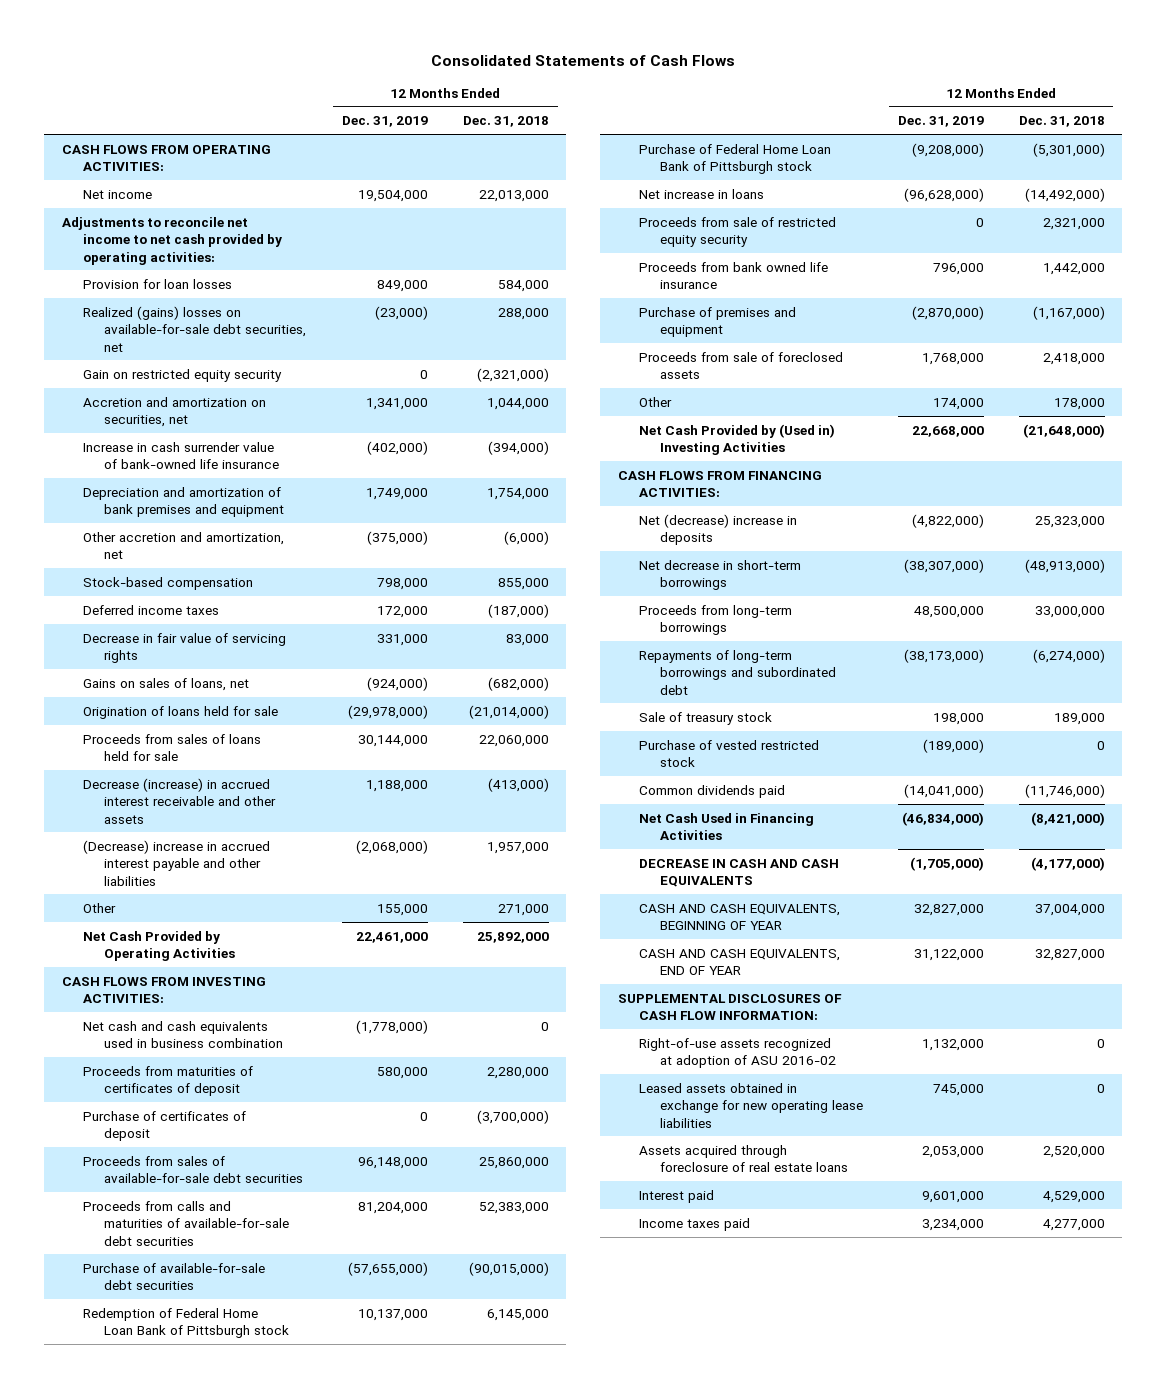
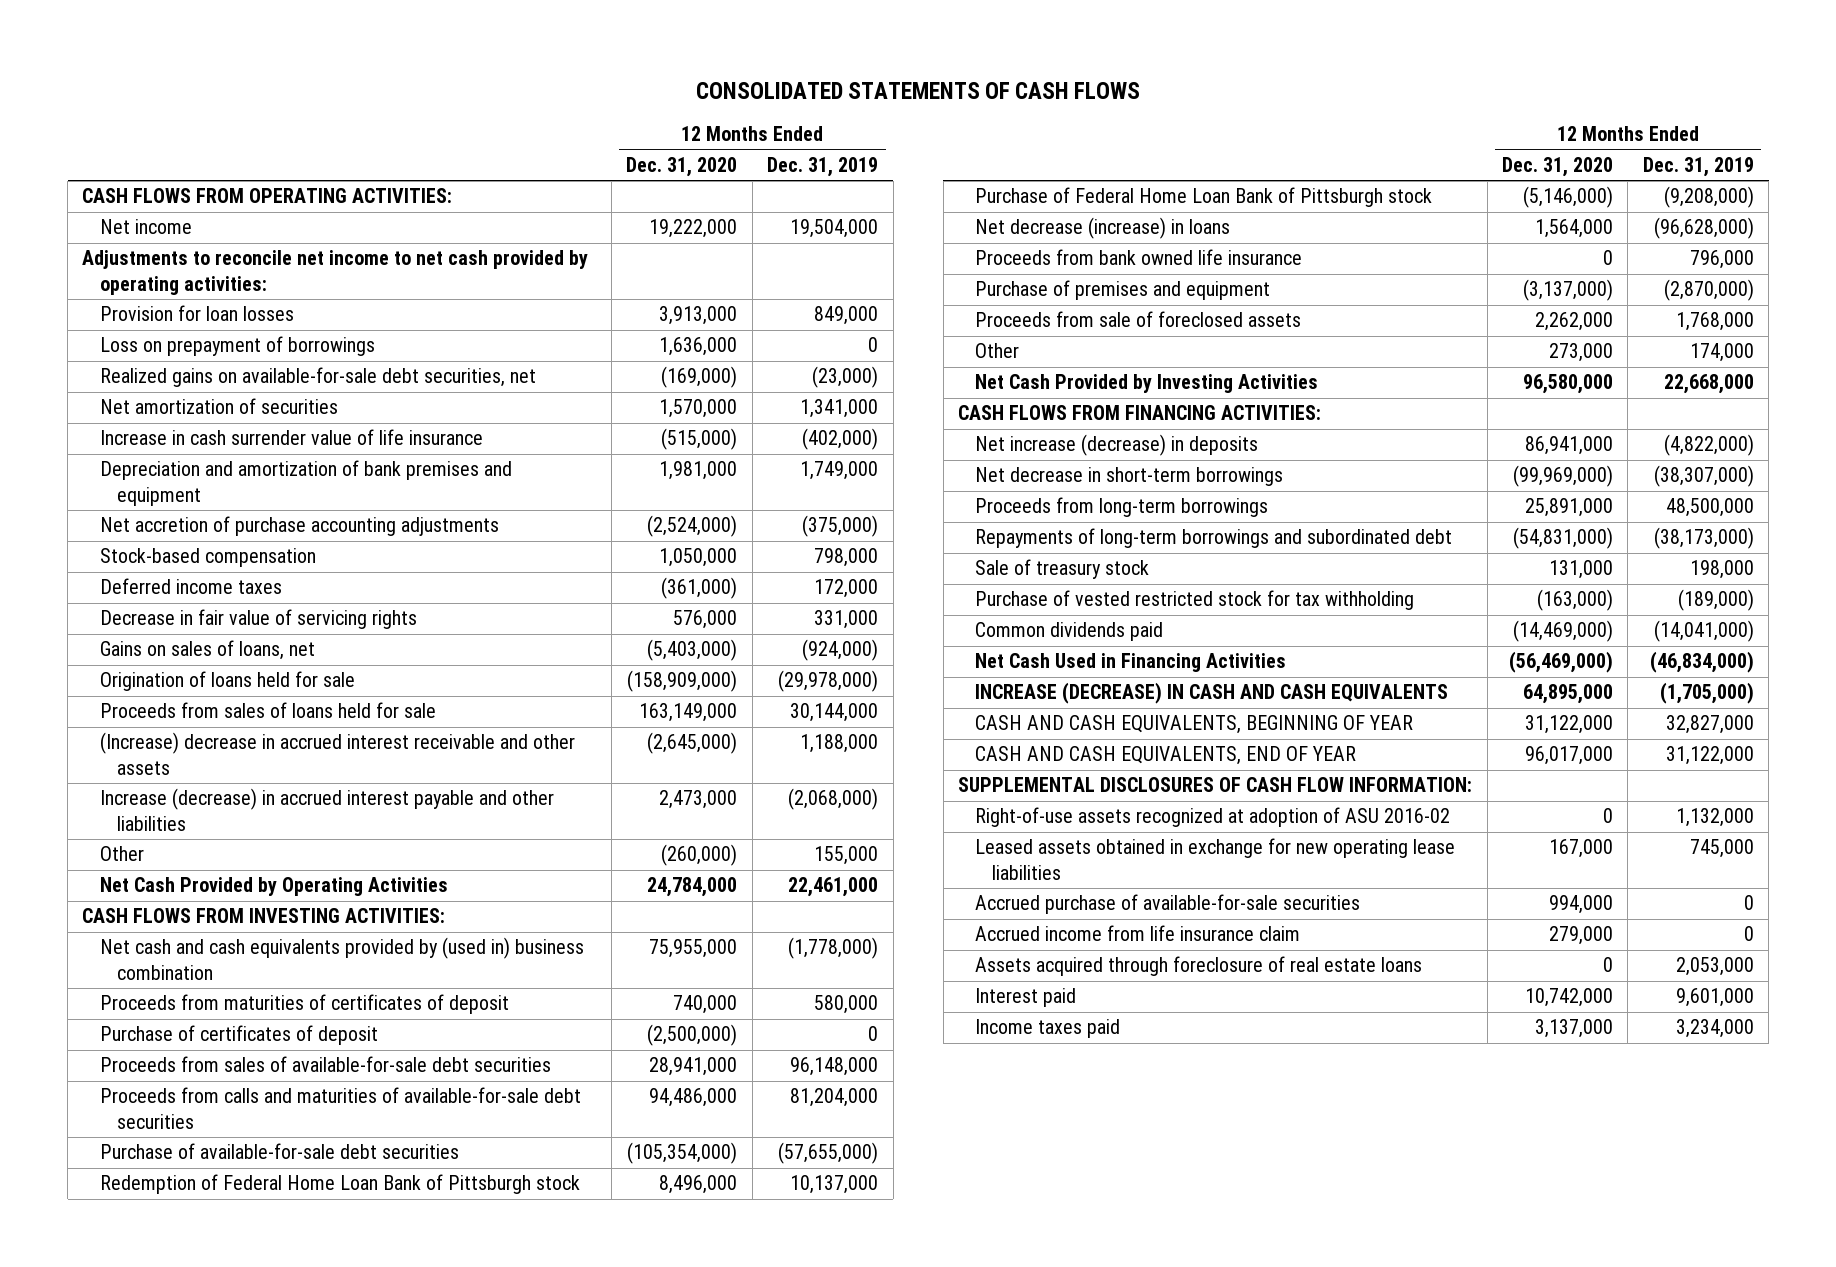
- Consolidated Statements of Cash Flows
+ CONSOLIDATED STATEMENTS OF CASH FLOWS
- | 12 Months Ended Dec. 31, 2019 | 12 Months Ended Dec. 31, 2018
+ | 12 Months Ended Dec. 31, 2020 | 12 Months Ended Dec. 31, 2019
- Realized (gains) losses on available-for-sale debt securities, net | (23,000) | 288,000
- Gain on restricted equity security | 0 | (2,321,000)
- Accretion and amortization on securities, net | 1,341,000 | 1,044,000
- Increase in cash surrender value of bank-owned life insurance | (402,000) | (394,000)
+ Loss on prepayment of borrowings | 1,636,000 | 0
+ Realized gains on available-for-sale debt securities, net | (169,000) | (23,000)
+ Net amortization of securities | 1,570,000 | 1,341,000
+ Increase in cash surrender value of life insurance | (515,000) | (402,000)
- Other accretion and amortization, net | (375,000) | (6,000)
+ Net accretion of purchase accounting adjustments | (2,524,000) | (375,000)
- Decrease (increase) in accrued interest receivable and other assets | 1,188,000 | (413,000)
- (Decrease) increase in accrued interest payable and other liabilities | (2,068,000) | 1,957,000
+ (Increase) decrease in accrued interest receivable and other assets | (2,645,000) | 1,188,000
+ Increase (decrease) in accrued interest payable and other liabilities | 2,473,000 | (2,068,000)
- Net cash and cash equivalents used in business combination | (1,778,000) | 0
+ Net cash and cash equivalents provided by (used in) business combination | 75,955,000 | (1,778,000)
- Net increase in loans | (96,628,000) | (14,492,000)
- Proceeds from sale of restricted equity security | 0 | 2,321,000
+ Net decrease (increase) in loans | 1,564,000 | (96,628,000)
- Net Cash Provided by (Used in) Investing Activities | 22,668,000 | (21,648,000)
+ Net Cash Provided by Investing Activities | 96,580,000 | 22,668,000
- Net (decrease) increase in deposits | (4,822,000) | 25,323,000
+ Net increase (decrease) in deposits | 86,941,000 | (4,822,000)
- Purchase of vested restricted stock | (189,000) | 0
+ Purchase of vested restricted stock for tax withholding | (163,000) | (189,000)
- DECREASE IN CASH AND CASH EQUIVALENTS | (1,705,000) | (4,177,000)
+ INCREASE (DECREASE) IN CASH AND CASH EQUIVALENTS | 64,895,000 | (1,705,000)
+ Accrued purchase of available-for-sale securities | 994,000 | 0
+ Accrued income from life insurance claim | 279,000 | 0

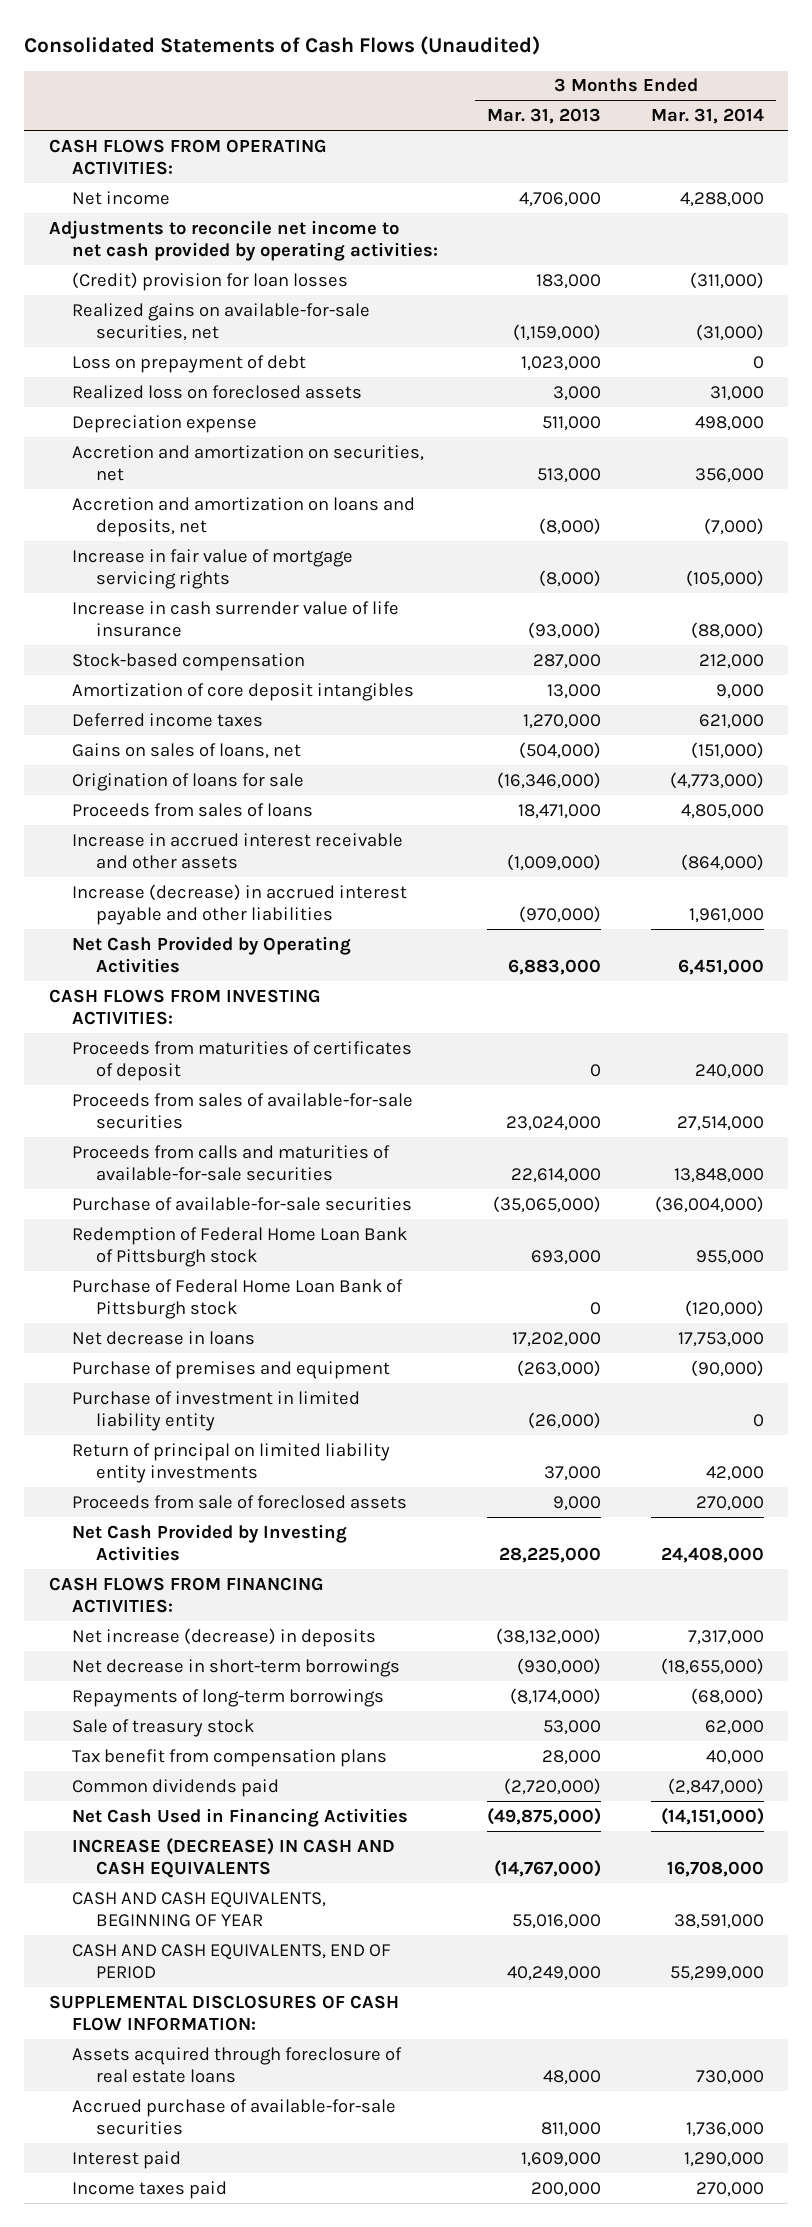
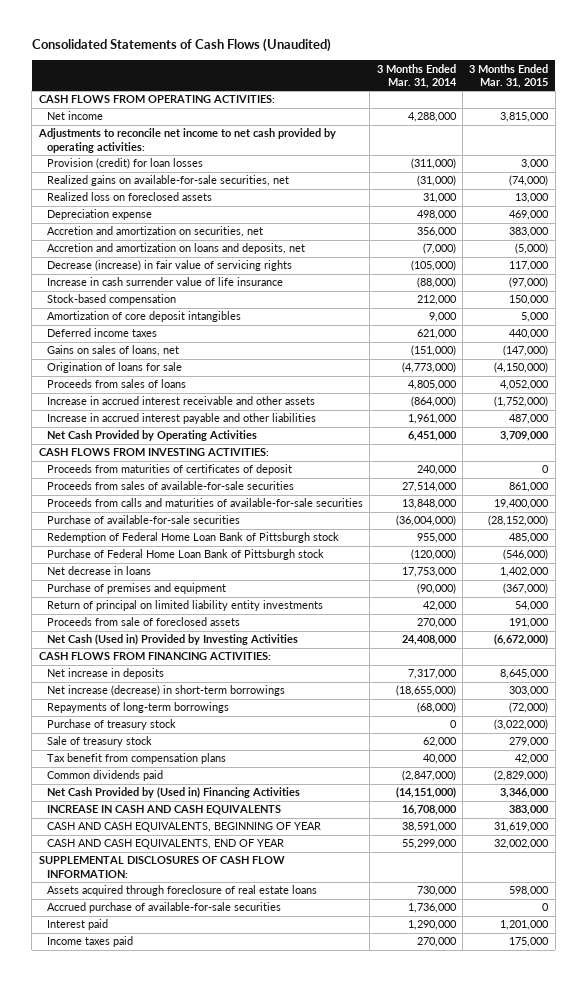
- | 3 Months Ended Mar. 31, 2013 | 3 Months Ended Mar. 31, 2014
+ | 3 Months Ended Mar. 31, 2014 | 3 Months Ended Mar. 31, 2015
- (Credit) provision for loan losses | 183,000 | (311,000)
+ Provision (credit) for loan losses | (311,000) | 3,000
- Loss on prepayment of debt | 1,023,000 | 0
- Increase in fair value of mortgage servicing rights | (8,000) | (105,000)
+ Decrease (increase) in fair value of servicing rights | (105,000) | 117,000
- Increase (decrease) in accrued interest payable and other liabilities | (970,000) | 1,961,000
+ Increase in accrued interest payable and other liabilities | 1,961,000 | 487,000
- Purchase of investment in limited liability entity | (26,000) | 0
- Net Cash Provided by Investing Activities | 28,225,000 | 24,408,000
+ Net Cash (Used in) Provided by Investing Activities | 24,408,000 | (6,672,000)
- Net increase (decrease) in deposits | (38,132,000) | 7,317,000
- Net decrease in short-term borrowings | (930,000) | (18,655,000)
+ Net increase in deposits | 7,317,000 | 8,645,000
+ Net increase (decrease) in short-term borrowings | (18,655,000) | 303,000
+ Purchase of treasury stock | 0 | (3,022,000)
- Net Cash Used in Financing Activities | (49,875,000) | (14,151,000)
- INCREASE (DECREASE) IN CASH AND CASH EQUIVALENTS | (14,767,000) | 16,708,000
+ Net Cash Provided by (Used in) Financing Activities | (14,151,000) | 3,346,000
+ INCREASE IN CASH AND CASH EQUIVALENTS | 16,708,000 | 383,000
- CASH AND CASH EQUIVALENTS, END OF PERIOD | 40,249,000 | 55,299,000
+ CASH AND CASH EQUIVALENTS, END OF YEAR | 55,299,000 | 32,002,000

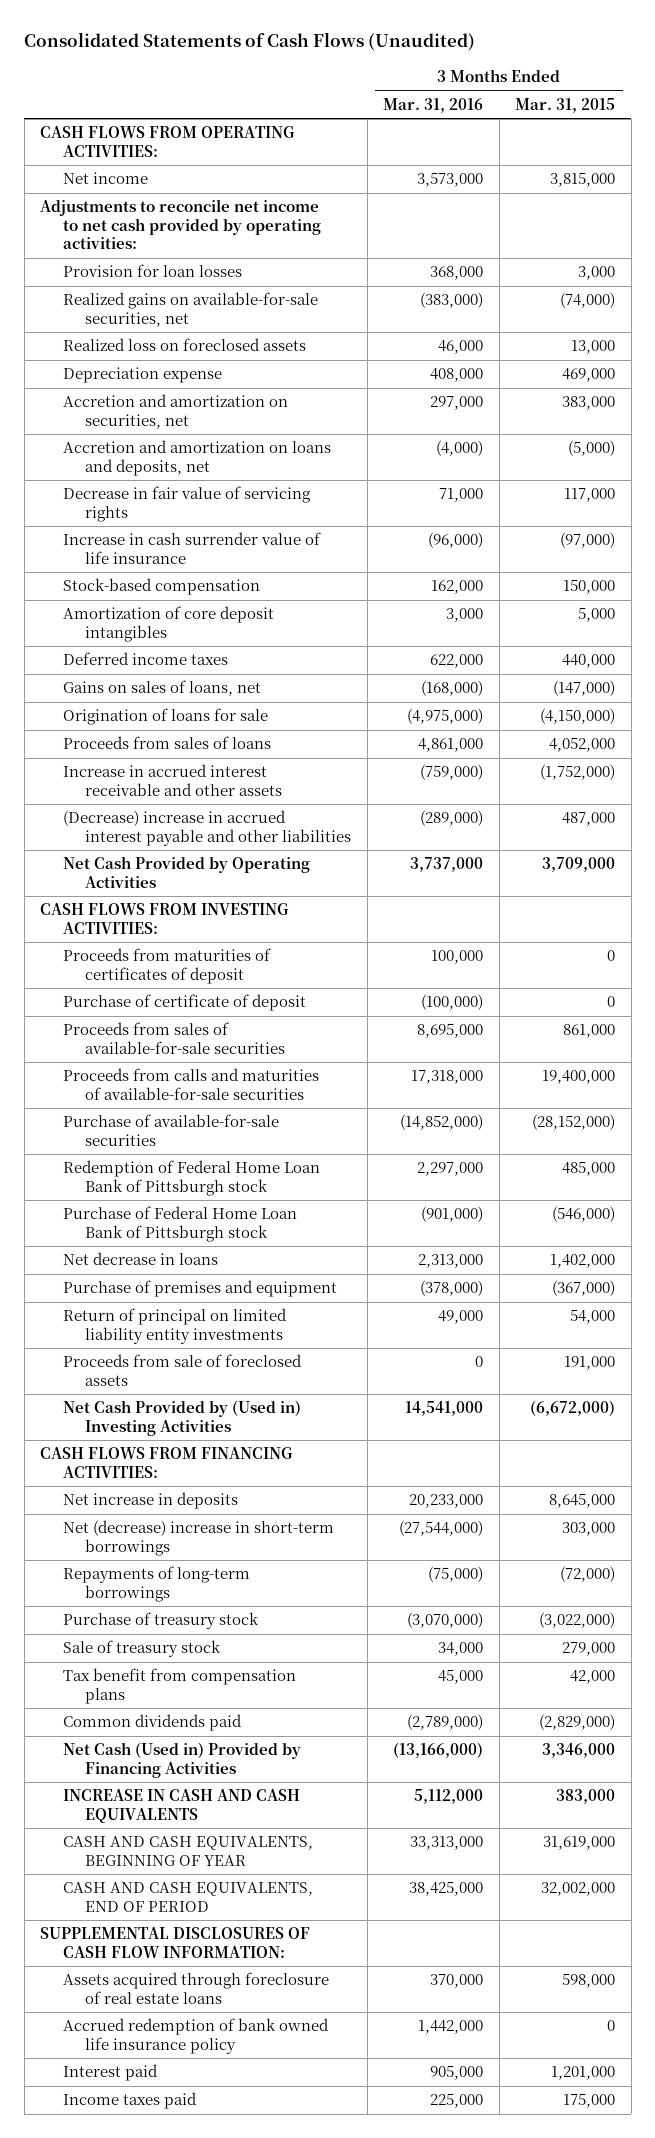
- | 3 Months Ended Mar. 31, 2014 | 3 Months Ended Mar. 31, 2015
+ | 3 Months Ended Mar. 31, 2016 | 3 Months Ended Mar. 31, 2015
- Provision (credit) for loan losses | (311,000) | 3,000
+ Provision for loan losses | 368,000 | 3,000
- Decrease (increase) in fair value of servicing rights | (105,000) | 117,000
+ Decrease in fair value of servicing rights | 71,000 | 117,000
- Increase in accrued interest payable and other liabilities | 1,961,000 | 487,000
+ (Decrease) increase in accrued interest payable and other liabilities | (289,000) | 487,000
+ Purchase of certificate of deposit | (100,000) | 0
- Net Cash (Used in) Provided by Investing Activities | 24,408,000 | (6,672,000)
+ Net Cash Provided by (Used in) Investing Activities | 14,541,000 | (6,672,000)
- Net increase (decrease) in short-term borrowings | (18,655,000) | 303,000
+ Net (decrease) increase in short-term borrowings | (27,544,000) | 303,000
- Net Cash Provided by (Used in) Financing Activities | (14,151,000) | 3,346,000
+ Net Cash (Used in) Provided by Financing Activities | (13,166,000) | 3,346,000
- CASH AND CASH EQUIVALENTS, END OF YEAR | 55,299,000 | 32,002,000
+ CASH AND CASH EQUIVALENTS, END OF PERIOD | 38,425,000 | 32,002,000
- Accrued purchase of available-for-sale securities | 1,736,000 | 0
+ Accrued redemption of bank owned life insurance policy | 1,442,000 | 0

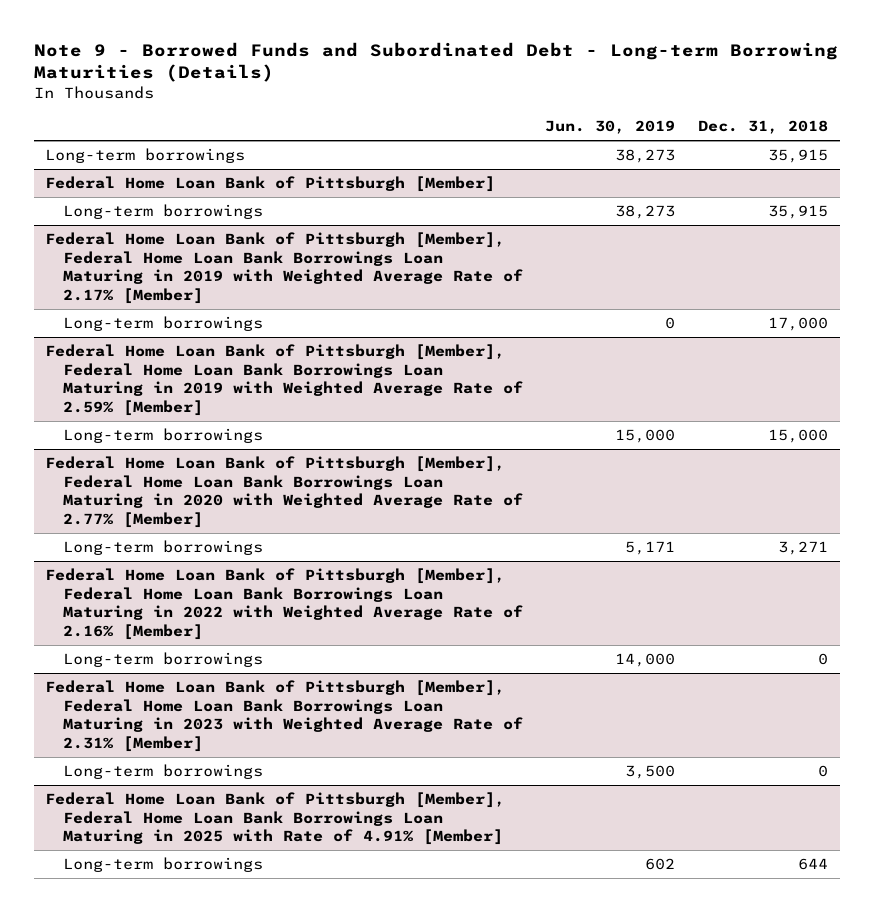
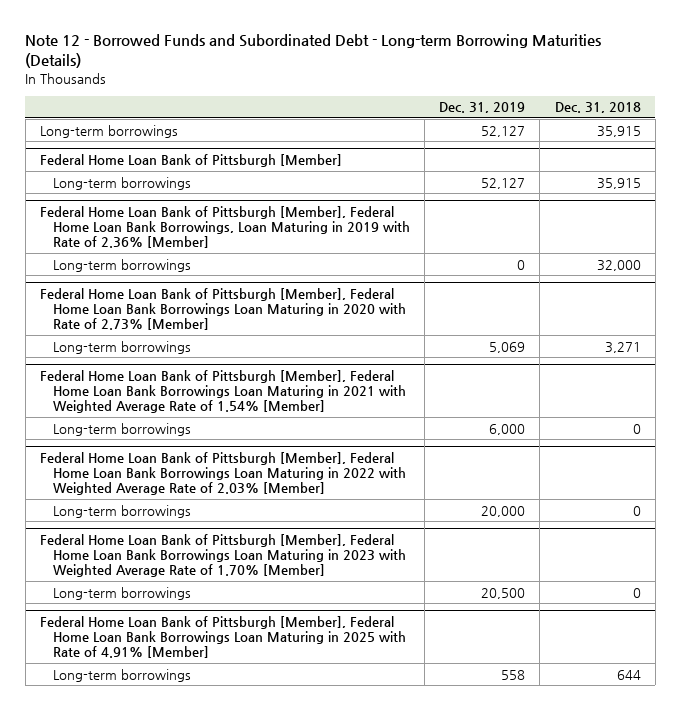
- Note 9 - Borrowed Funds and Subordinated Debt - Long-term Borrowing Maturities (Details)
+ Note 12 - Borrowed Funds and Subordinated Debt - Long-term Borrowing Maturities (Details)
- | Jun. 30, 2019 | Dec. 31, 2018
+ | Dec. 31, 2019 | Dec. 31, 2018
- Federal Home Loan Bank of Pittsburgh [Member], Federal Home Loan Bank Borrowings Loan Maturing in 2019 with Weighted Average Rate of 2.17% [Member]
- Long-term borrowings | 0 | 17,000
- Federal Home Loan Bank of Pittsburgh [Member], Federal Home Loan Bank Borrowings Loan Maturing in 2019 with Weighted Average Rate of 2.59% [Member]
- Long-term borrowings | 15,000 | 15,000
- Federal Home Loan Bank of Pittsburgh [Member], Federal Home Loan Bank Borrowings Loan Maturing in 2020 with Weighted Average Rate of 2.77% [Member]
+ Federal Home Loan Bank of Pittsburgh [Member], Federal Home Loan Bank Borrowings, Loan Maturing in 2019 with Rate of 2.36% [Member]
+ Long-term borrowings | 0 | 32,000
+ Federal Home Loan Bank of Pittsburgh [Member], Federal Home Loan Bank Borrowings Loan Maturing in 2020 with Rate of 2.73% [Member]
- Federal Home Loan Bank of Pittsburgh [Member], Federal Home Loan Bank Borrowings Loan Maturing in 2022 with Weighted Average Rate of 2.16% [Member]
+ Federal Home Loan Bank of Pittsburgh [Member], Federal Home Loan Bank Borrowings Loan Maturing in 2021 with Weighted Average Rate of 1.54% [Member]
- Federal Home Loan Bank of Pittsburgh [Member], Federal Home Loan Bank Borrowings Loan Maturing in 2023 with Weighted Average Rate of 2.31% [Member]
+ Federal Home Loan Bank of Pittsburgh [Member], Federal Home Loan Bank Borrowings Loan Maturing in 2022 with Weighted Average Rate of 2.03% [Member]
+ Federal Home Loan Bank of Pittsburgh [Member], Federal Home Loan Bank Borrowings Loan Maturing in 2023 with Weighted Average Rate of 1.70% [Member]
+ Long-term borrowings | 20,500 | 0

